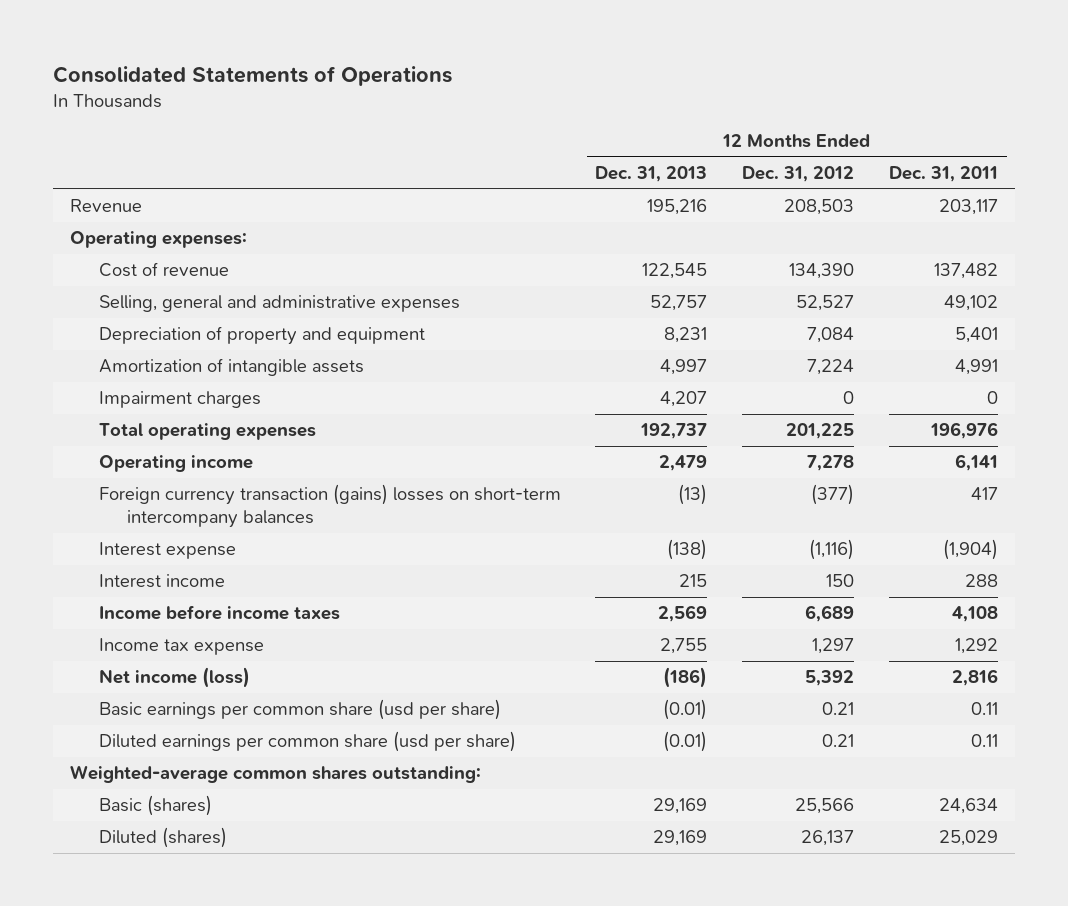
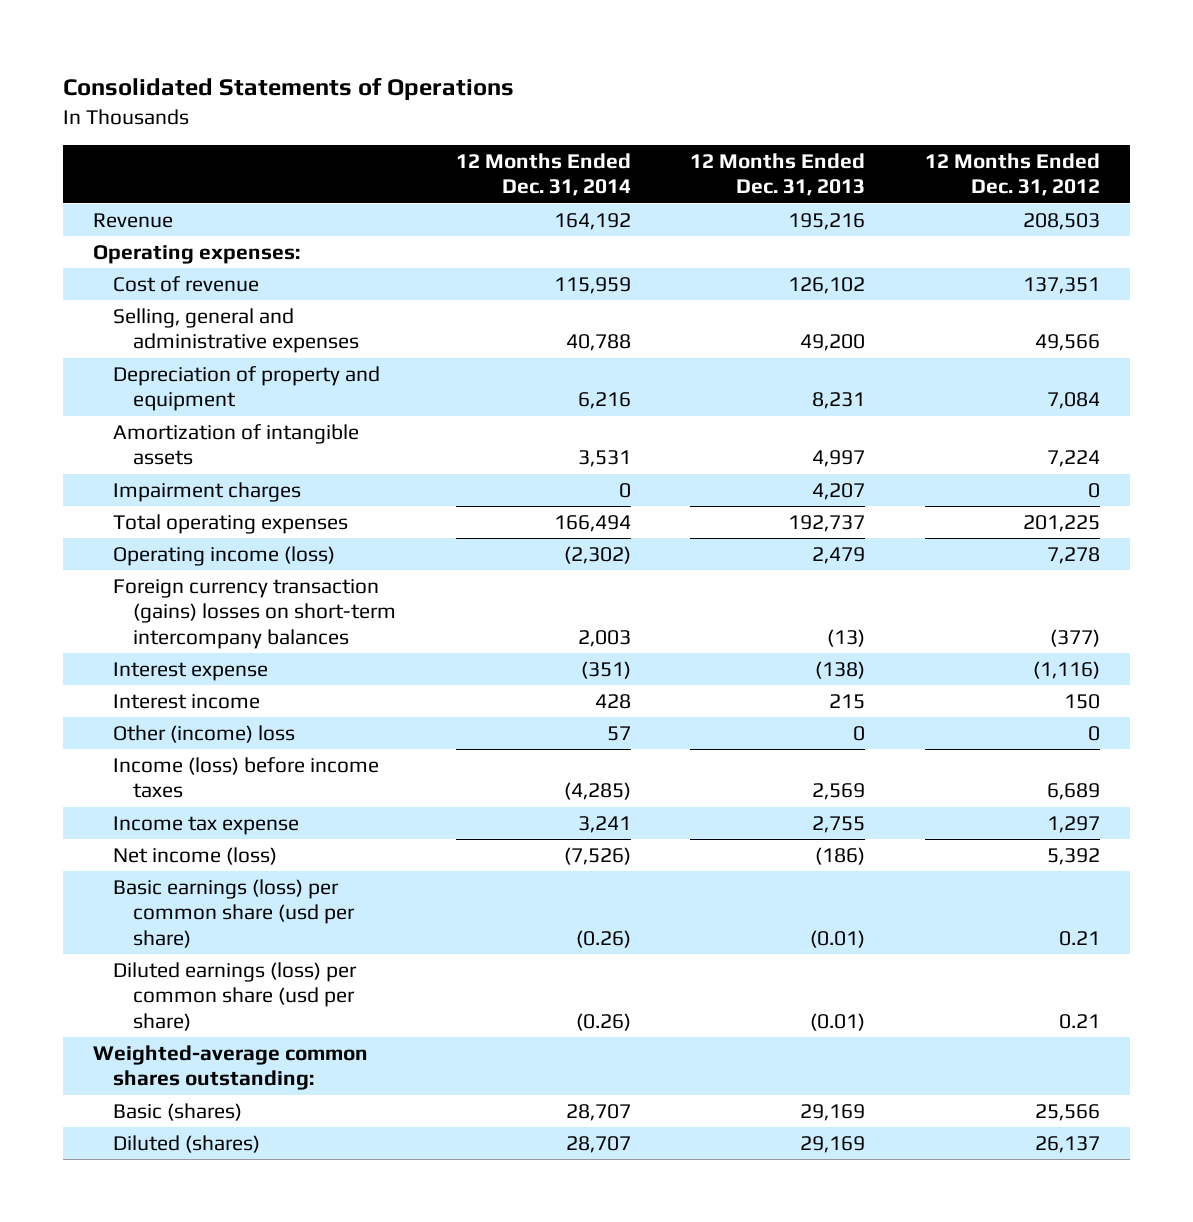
- | 12 Months Ended Dec. 31, 2013 | 12 Months Ended Dec. 31, 2012 | 12 Months Ended Dec. 31, 2011
+ | 12 Months Ended Dec. 31, 2014 | 12 Months Ended Dec. 31, 2013 | 12 Months Ended Dec. 31, 2012
- Cost of revenue | 122,545 | 134,390 | 137,482
- Selling, general and administrative expenses | 52,757 | 52,527 | 49,102
+ Cost of revenue | 115,959 | 126,102 | 137,351
+ Selling, general and administrative expenses | 40,788 | 49,200 | 49,566
- Operating income | 2,479 | 7,278 | 6,141
+ Operating income (loss) | (2,302) | 2,479 | 7,278
- Income before income taxes | 2,569 | 6,689 | 4,108
+ Other (income) loss | 57 | 0 | 0
+ Income (loss) before income taxes | (4,285) | 2,569 | 6,689
- Basic earnings per common share (usd per share) | (0.01) | 0.21 | 0.11
- Diluted earnings per common share (usd per share) | (0.01) | 0.21 | 0.11
+ Basic earnings (loss) per common share (usd per share) | (0.26) | (0.01) | 0.21
+ Diluted earnings (loss) per common share (usd per share) | (0.26) | (0.01) | 0.21

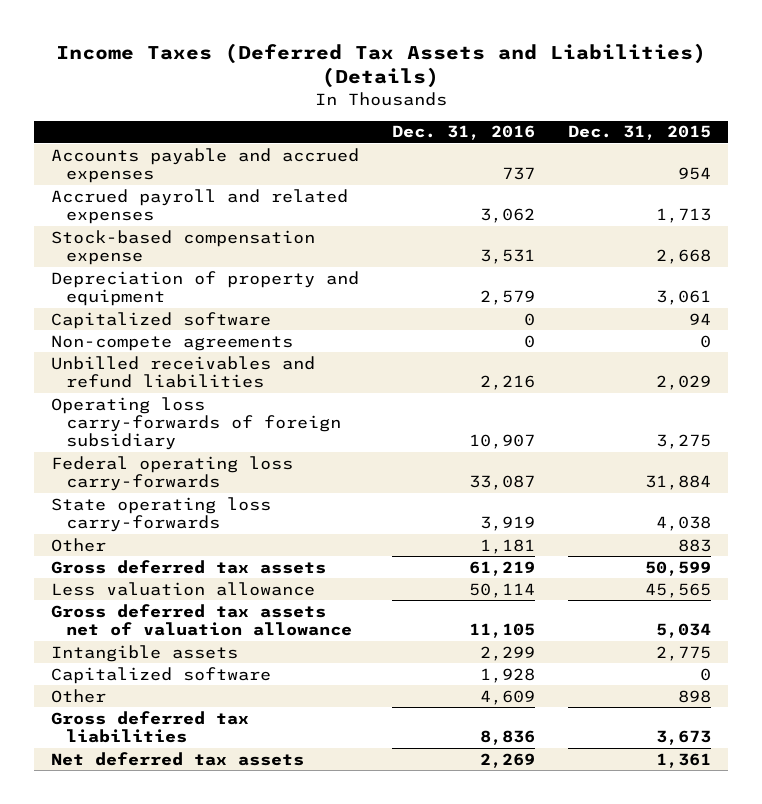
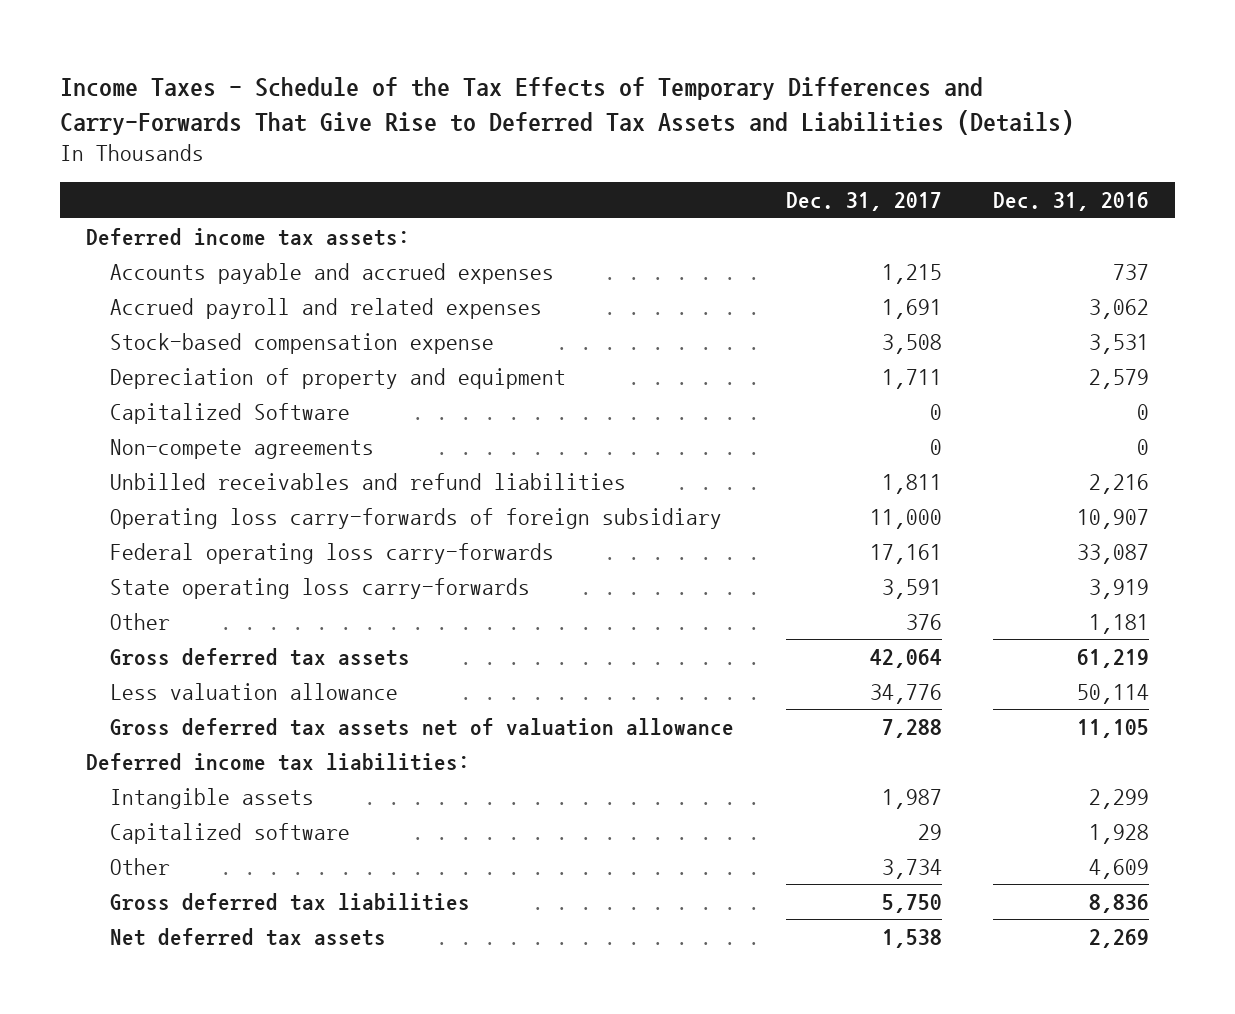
- Income Taxes (Deferred Tax Assets and Liabilities) (Details)
+ Income Taxes - Schedule of the Tax Effects of Temporary Differences and Carry-Forwards That Give Rise to Deferred Tax Assets and Liabilities (Details)
- | Dec. 31, 2016 | Dec. 31, 2015
+ | Dec. 31, 2017 | Dec. 31, 2016
+ Deferred income tax assets:
- Capitalized software | 0 | 94
+ Capitalized Software | 0 | 0
+ Deferred income tax liabilities:

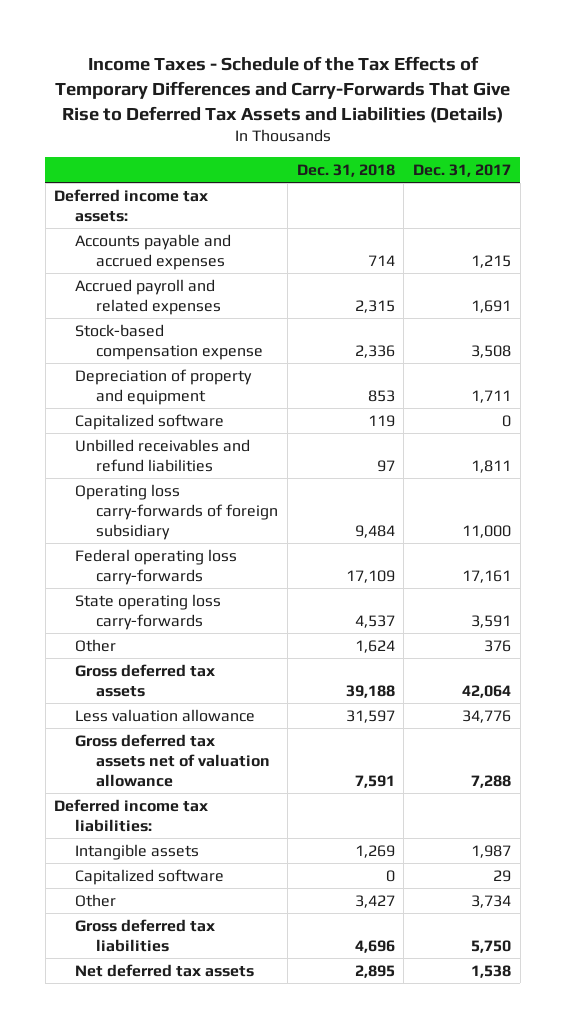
- | Dec. 31, 2017 | Dec. 31, 2016
+ | Dec. 31, 2018 | Dec. 31, 2017
- Capitalized Software | 0 | 0
- Non-compete agreements | 0 | 0
+ Capitalized software | 119 | 0

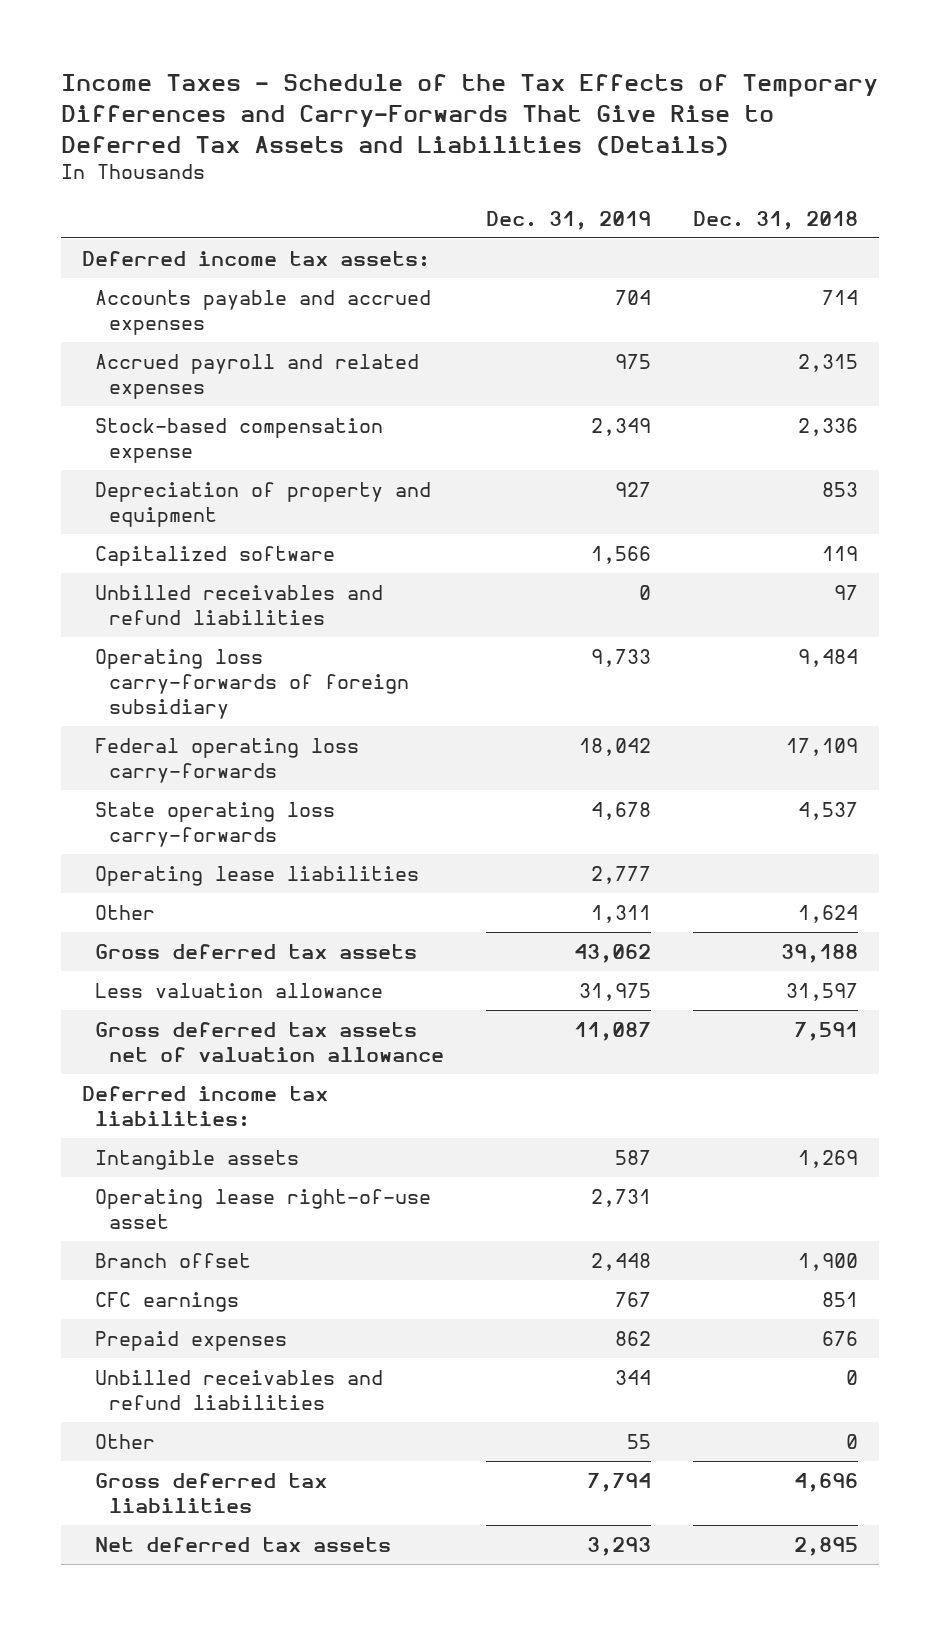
- | Dec. 31, 2018 | Dec. 31, 2017
+ | Dec. 31, 2019 | Dec. 31, 2018
+ Operating lease liabilities | 2,777 |
- Capitalized software | 0 | 29
- Other | 3,427 | 3,734
+ Operating lease right-of-use asset | 2,731 |
+ Branch offset | 2,448 | 1,900
+ CFC earnings | 767 | 851
+ Prepaid expenses | 862 | 676
+ Unbilled receivables and refund liabilities | 344 | 0
+ Other | 55 | 0

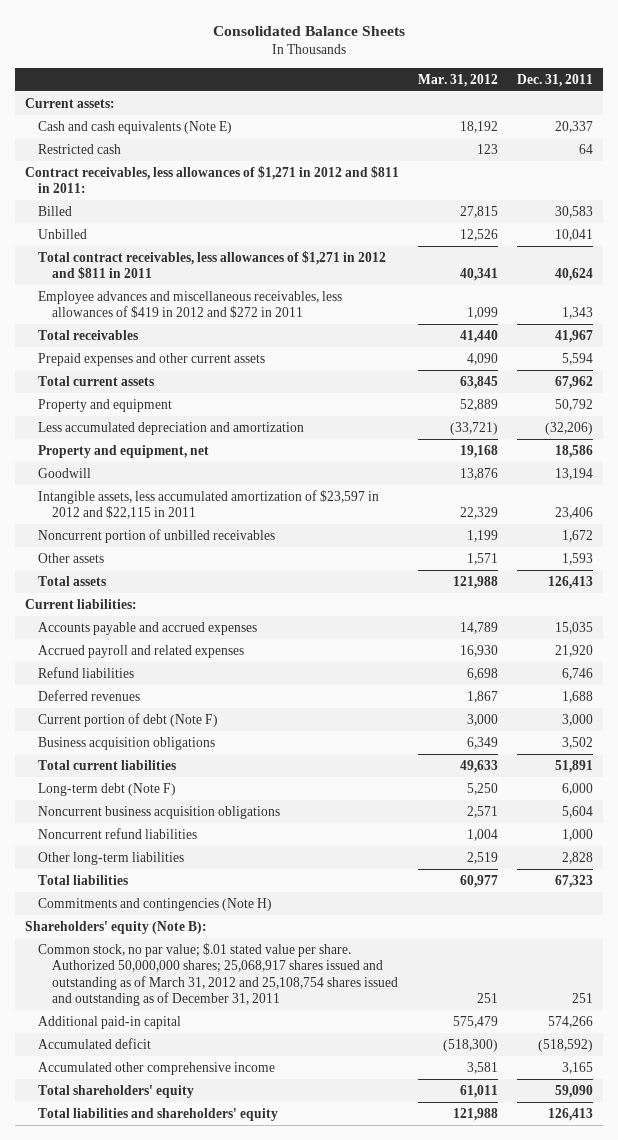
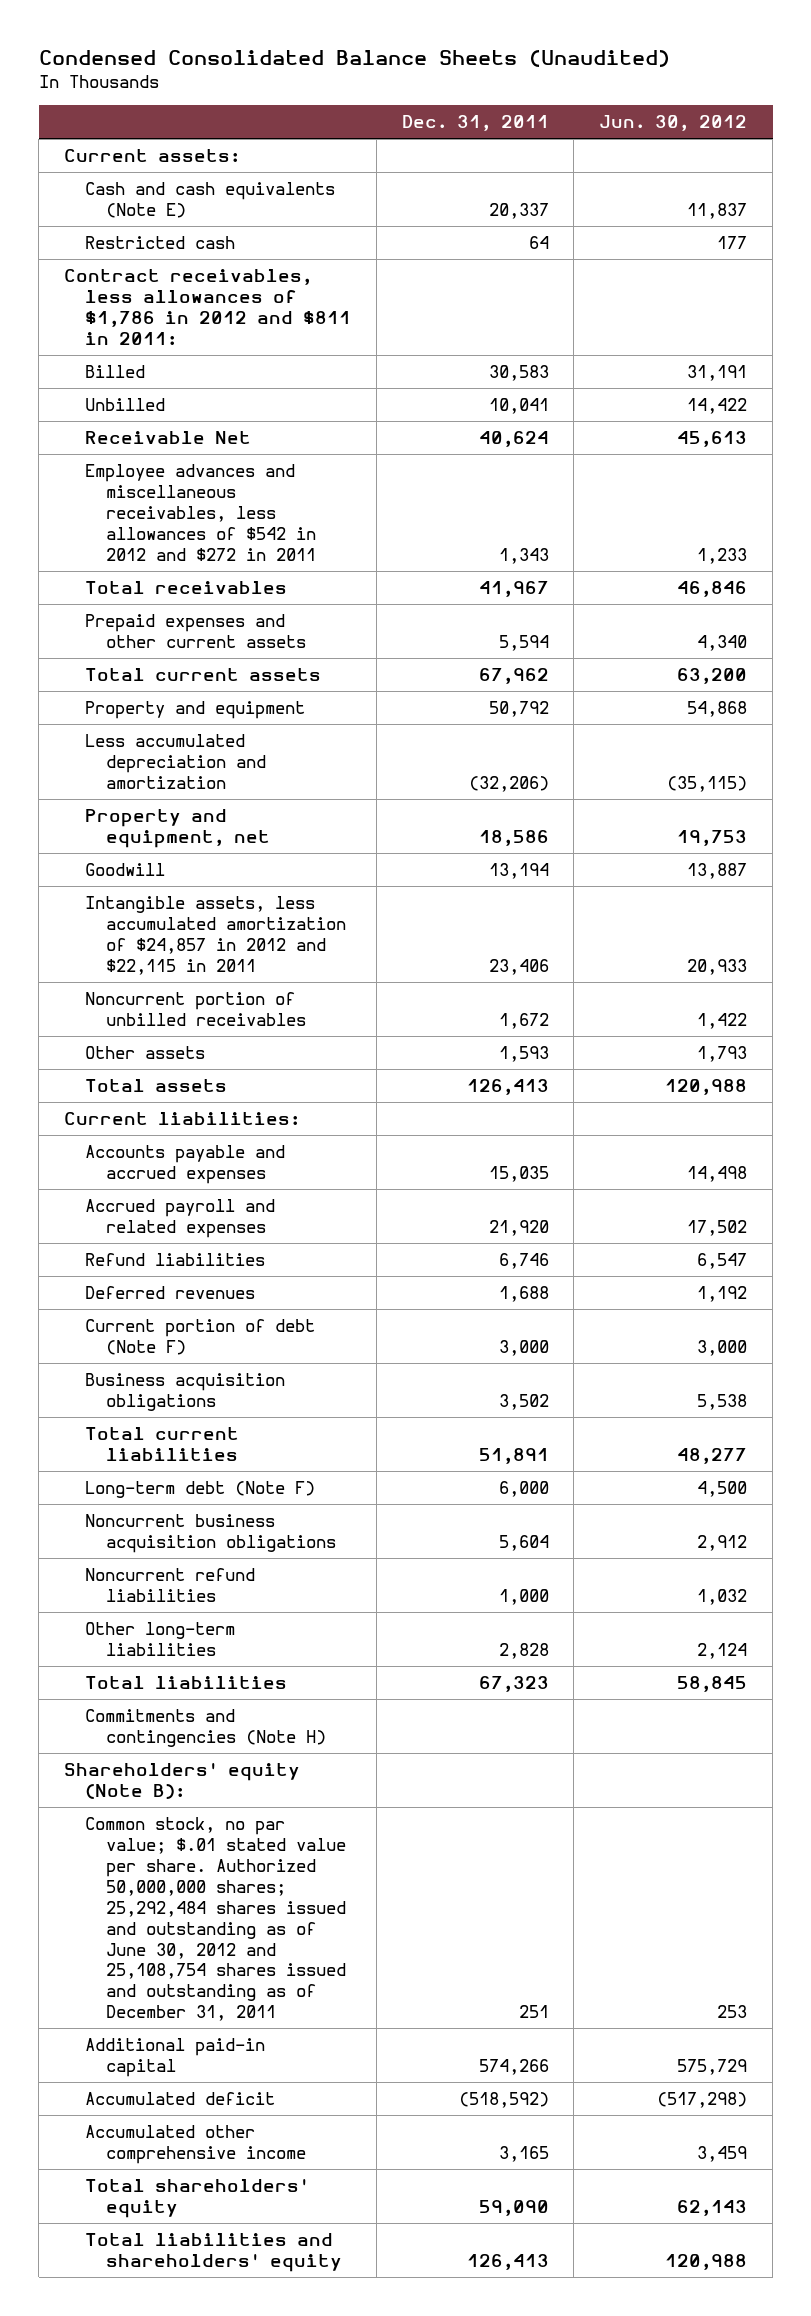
- Consolidated Balance Sheets
+ Condensed Consolidated Balance Sheets (Unaudited)
- | Mar. 31, 2012 | Dec. 31, 2011
+ | Dec. 31, 2011 | Jun. 30, 2012
- Contract receivables, less allowances of $1,271 in 2012 and $811 in 2011:
+ Contract receivables, less allowances of $1,786 in 2012 and $811 in 2011:
- Total contract receivables, less allowances of $1,271 in 2012 and $811 in 2011 | 40,341 | 40,624
- Employee advances and miscellaneous receivables, less allowances of $419 in 2012 and $272 in 2011 | 1,099 | 1,343
+ Receivable Net | 40,624 | 45,613
+ Employee advances and miscellaneous receivables, less allowances of $542 in 2012 and $272 in 2011 | 1,343 | 1,233
- Intangible assets, less accumulated amortization of $23,597 in 2012 and $22,115 in 2011 | 22,329 | 23,406
+ Intangible assets, less accumulated amortization of $24,857 in 2012 and $22,115 in 2011 | 23,406 | 20,933
- Common stock, no par value; $.01 stated value per share. Authorized 50,000,000 shares; 25,068,917 shares issued and outstanding as of March 31, 2012 and 25,108,754 shares issued and outstanding as of December 31, 2011 | 251 | 251
+ Common stock, no par value; $.01 stated value per share. Authorized 50,000,000 shares; 25,292,484 shares issued and outstanding as of June 30, 2012 and 25,108,754 shares issued and outstanding as of December 31, 2011 | 251 | 253

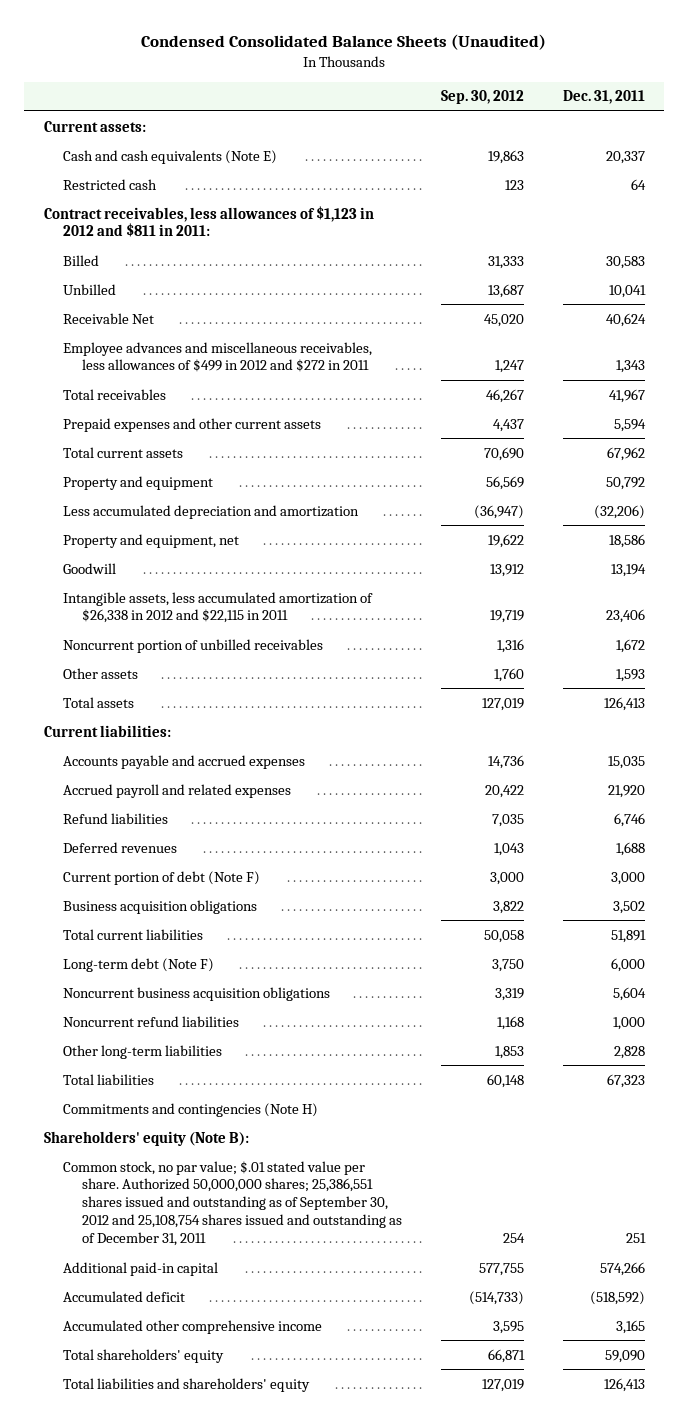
- | Dec. 31, 2011 | Jun. 30, 2012
+ | Sep. 30, 2012 | Dec. 31, 2011
- Contract receivables, less allowances of $1,786 in 2012 and $811 in 2011:
+ Contract receivables, less allowances of $1,123 in 2012 and $811 in 2011:
- Employee advances and miscellaneous receivables, less allowances of $542 in 2012 and $272 in 2011 | 1,343 | 1,233
+ Employee advances and miscellaneous receivables, less allowances of $499 in 2012 and $272 in 2011 | 1,247 | 1,343
- Intangible assets, less accumulated amortization of $24,857 in 2012 and $22,115 in 2011 | 23,406 | 20,933
+ Intangible assets, less accumulated amortization of $26,338 in 2012 and $22,115 in 2011 | 19,719 | 23,406
- Common stock, no par value; $.01 stated value per share. Authorized 50,000,000 shares; 25,292,484 shares issued and outstanding as of June 30, 2012 and 25,108,754 shares issued and outstanding as of December 31, 2011 | 251 | 253
+ Common stock, no par value; $.01 stated value per share. Authorized 50,000,000 shares; 25,386,551 shares issued and outstanding as of September 30, 2012 and 25,108,754 shares issued and outstanding as of December 31, 2011 | 254 | 251

